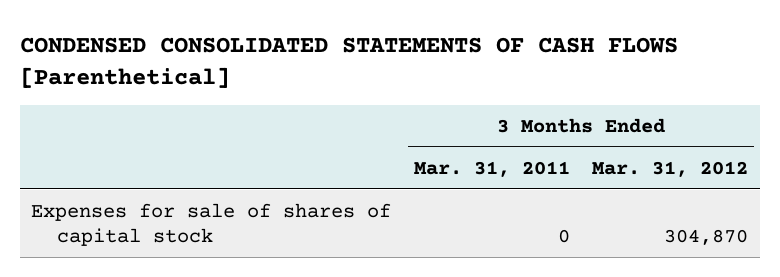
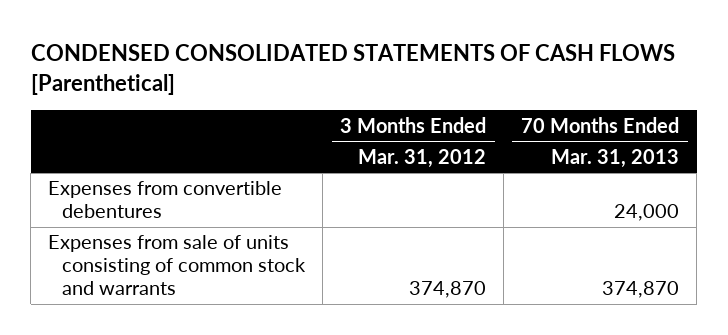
- | 3 Months Ended Mar. 31, 2011 | 3 Months Ended Mar. 31, 2012
+ | 3 Months Ended Mar. 31, 2012 | 70 Months Ended Mar. 31, 2013
- Expenses for sale of shares of capital stock | 0 | 304,870
+ Expenses from convertible debentures | | 24,000
+ Expenses from sale of units consisting of common stock and warrants | 374,870 | 374,870

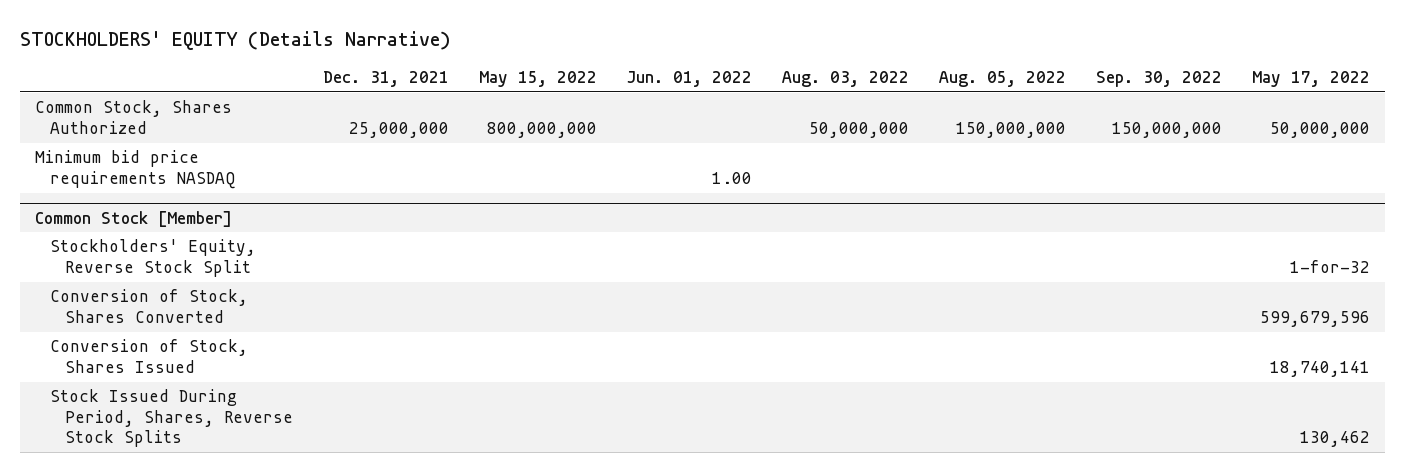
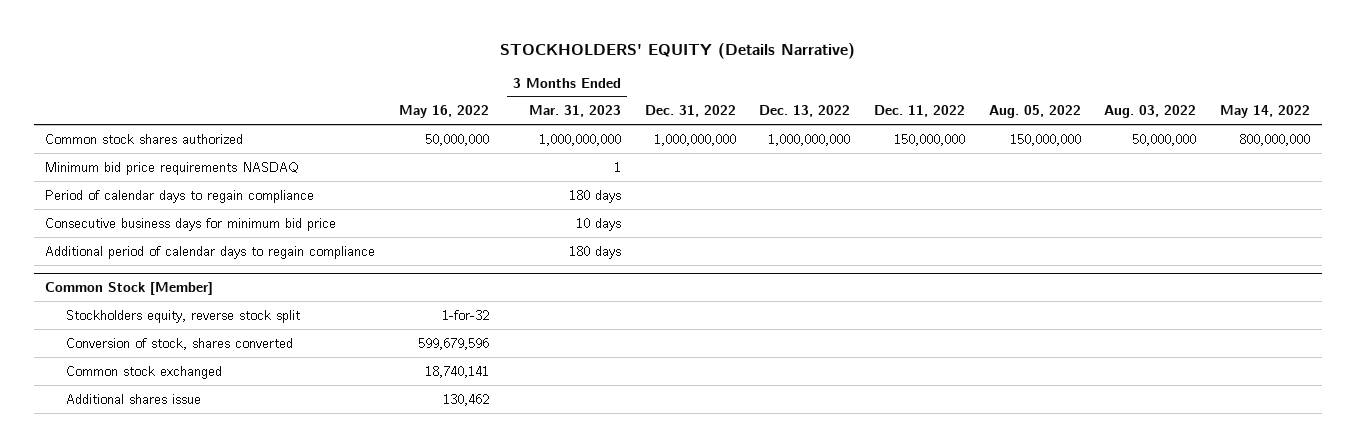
- | Dec. 31, 2021 | May 15, 2022 | Jun. 01, 2022 | Aug. 03, 2022 | Aug. 05, 2022 | Sep. 30, 2022 | May 17, 2022
+ | May 16, 2022 | 3 Months Ended Mar. 31, 2023 | Dec. 31, 2022 | Dec. 13, 2022 | Dec. 11, 2022 | Aug. 05, 2022 | Aug. 03, 2022 | May 14, 2022
- Common Stock, Shares Authorized | 25,000,000 | 800,000,000 | | 50,000,000 | 150,000,000 | 150,000,000 | 50,000,000
+ Common stock shares authorized | 50,000,000 | 1,000,000,000 | 1,000,000,000 | 1,000,000,000 | 150,000,000 | 150,000,000 | 50,000,000 | 800,000,000
+ Period of calendar days to regain compliance | | 180 days | | | | | |
+ Consecutive business days for minimum bid price | | 10 days | | | | | |
+ Additional period of calendar days to regain compliance | | 180 days | | | | | |
@ Common Stock [Member]
- Stockholders' Equity, Reverse Stock Split | | | | | | | 1-for-32
- Conversion of Stock, Shares Converted | | | | | | | 599,679,596
- Conversion of Stock, Shares Issued | | | | | | | 18,740,141
- Stock Issued During Period, Shares, Reverse Stock Splits | | | | | | | 130,462
+ Stockholders equity, reverse stock split | 1-for-32 | | | | | | |
+ Conversion of stock, shares converted | 599,679,596 | | | | | | |
+ Common stock exchanged | 18,740,141 | | | | | | |
+ Additional shares issue | 130,462 | | | | | | |

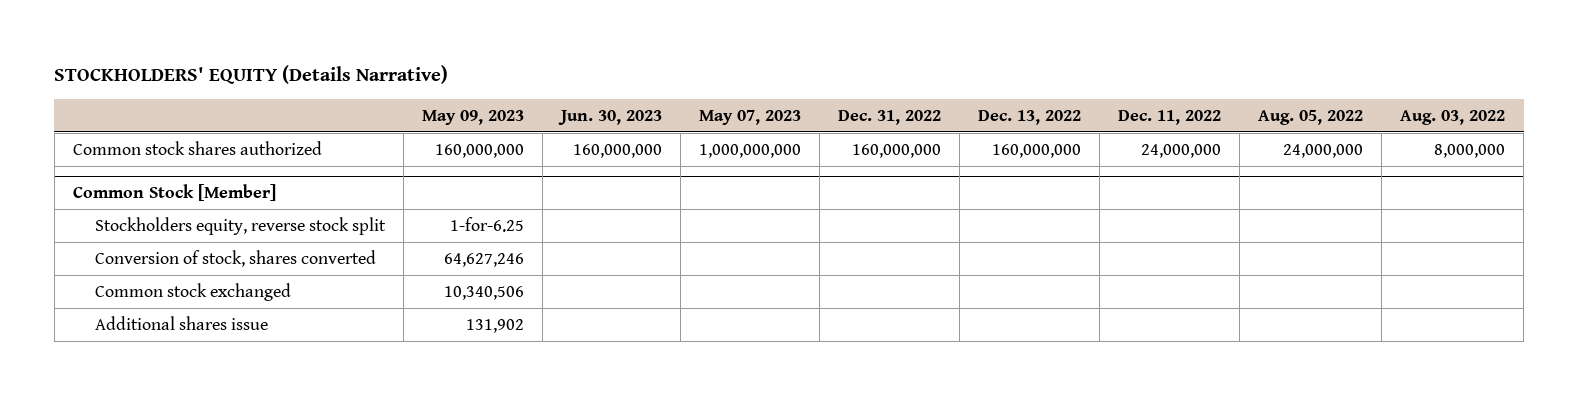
- | May 16, 2022 | 3 Months Ended Mar. 31, 2023 | Dec. 31, 2022 | Dec. 13, 2022 | Dec. 11, 2022 | Aug. 05, 2022 | Aug. 03, 2022 | May 14, 2022
+ | May 09, 2023 | Jun. 30, 2023 | May 07, 2023 | Dec. 31, 2022 | Dec. 13, 2022 | Dec. 11, 2022 | Aug. 05, 2022 | Aug. 03, 2022
- Common stock shares authorized | 50,000,000 | 1,000,000,000 | 1,000,000,000 | 1,000,000,000 | 150,000,000 | 150,000,000 | 50,000,000 | 800,000,000
- Minimum bid price requirements NASDAQ | | 1 | | | | | |
- Period of calendar days to regain compliance | | 180 days | | | | | |
- Consecutive business days for minimum bid price | | 10 days | | | | | |
- Additional period of calendar days to regain compliance | | 180 days | | | | | |
+ Common stock shares authorized | 160,000,000 | 160,000,000 | 1,000,000,000 | 160,000,000 | 160,000,000 | 24,000,000 | 24,000,000 | 8,000,000

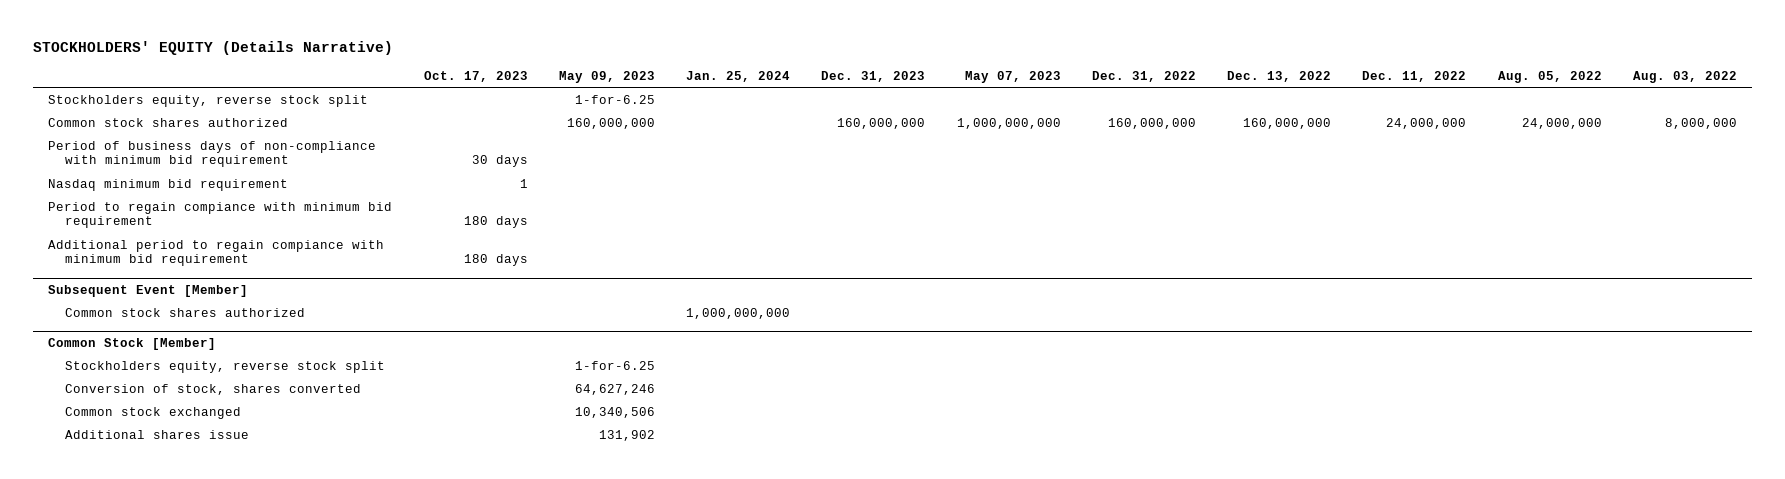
- | May 09, 2023 | Jun. 30, 2023 | May 07, 2023 | Dec. 31, 2022 | Dec. 13, 2022 | Dec. 11, 2022 | Aug. 05, 2022 | Aug. 03, 2022
+ | Oct. 17, 2023 | May 09, 2023 | Jan. 25, 2024 | Dec. 31, 2023 | May 07, 2023 | Dec. 31, 2022 | Dec. 13, 2022 | Dec. 11, 2022 | Aug. 05, 2022 | Aug. 03, 2022
+ Stockholders equity, reverse stock split | | 1-for-6.25 | | | | | | | |
+ Period of business days of non-compliance with minimum bid requirement | 30 days | | | | | | | | |
+ Nasdaq minimum bid requirement | 1 | | | | | | | | |
+ Period to regain compiance with minimum bid requirement | 180 days | | | | | | | | |
+ Additional period to regain compiance with minimum bid requirement | 180 days | | | | | | | | |
+ Subsequent Event [Member]
+ Common stock shares authorized | | | 1,000,000,000 | | | | | | |

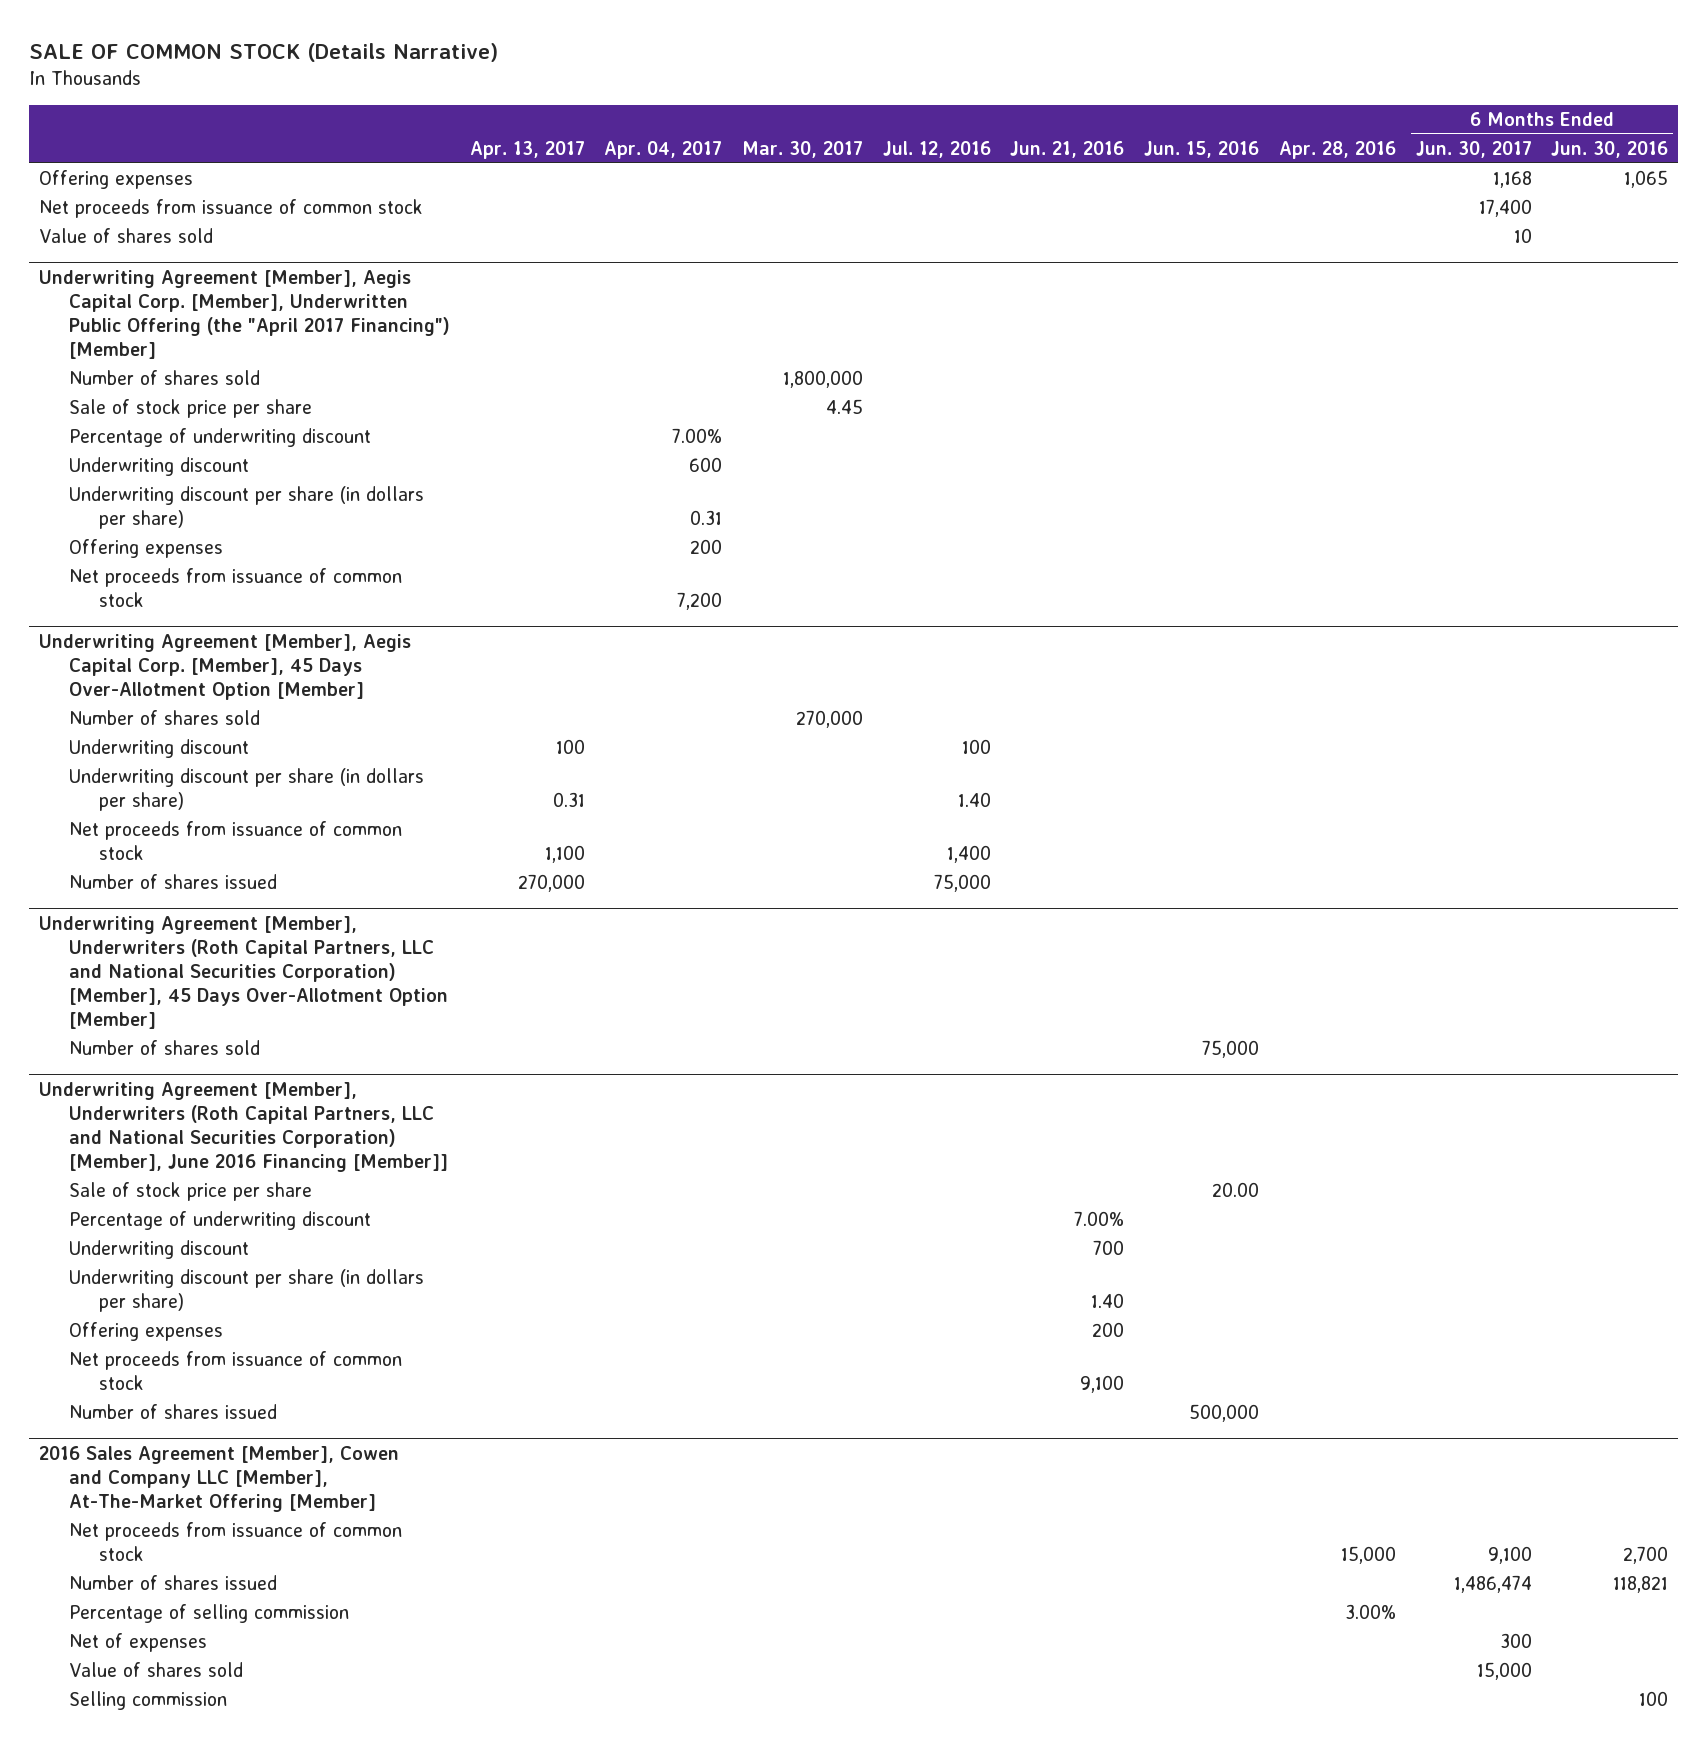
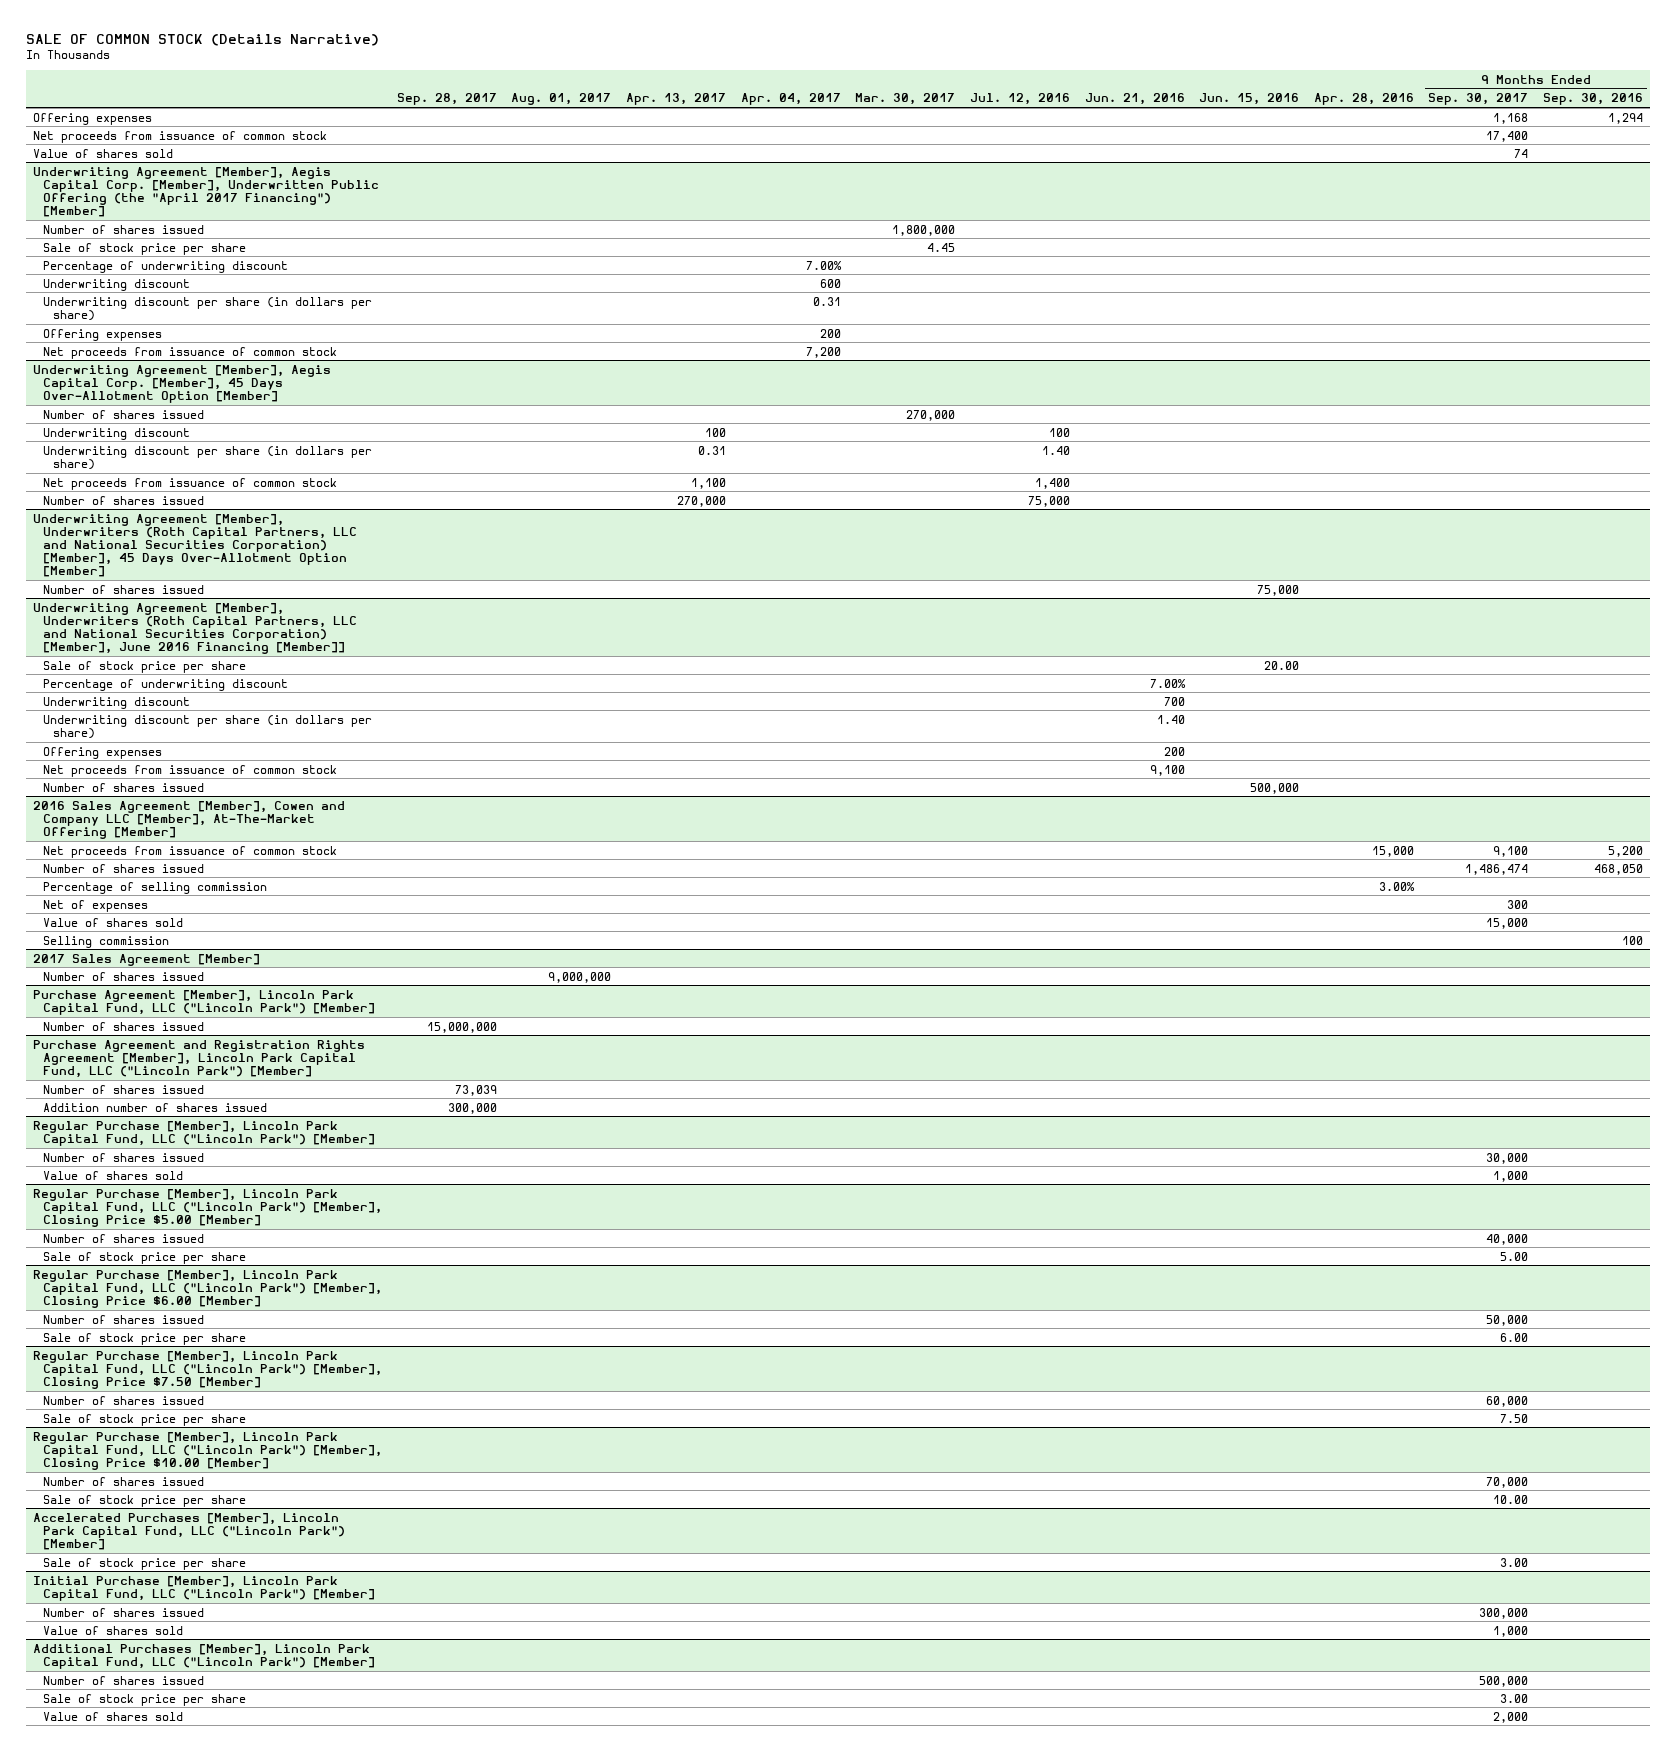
- | Apr. 13, 2017 | Apr. 04, 2017 | Mar. 30, 2017 | Jul. 12, 2016 | Jun. 21, 2016 | Jun. 15, 2016 | Apr. 28, 2016 | 6 Months Ended Jun. 30, 2017 | 6 Months Ended Jun. 30, 2016
+ | Sep. 28, 2017 | Aug. 01, 2017 | Apr. 13, 2017 | Apr. 04, 2017 | Mar. 30, 2017 | Jul. 12, 2016 | Jun. 21, 2016 | Jun. 15, 2016 | Apr. 28, 2016 | 9 Months Ended Sep. 30, 2017 | 9 Months Ended Sep. 30, 2016
@ Underwriting Agreement [Member], Aegis Capital Corp. [Member], Underwritten Public Offering (the "April 2017 Financing") [Member]
- Number of shares sold | | | 1,800,000 | | | | | |
+ Number of shares issued | | | | | 1,800,000 | | | | | |
@ Underwriting Agreement [Member], Aegis Capital Corp. [Member], 45 Days Over-Allotment Option [Member]
- Number of shares sold | | | 270,000 | | | | | |
+ Number of shares issued | | | | | 270,000 | | | | | |
@ Underwriting Agreement [Member], Underwriters (Roth Capital Partners, LLC and National Securities Corporation) [Member], 45 Days Over-Allotment Option [Member]
- Number of shares sold | | | | | | 75,000 | | |
+ Number of shares issued | | | | | | | | 75,000 | | |
+ 2017 Sales Agreement [Member]
+ Number of shares issued | | 9,000,000 | | | | | | | | |
+ Purchase Agreement [Member], Lincoln Park Capital Fund, LLC ("Lincoln Park") [Member]
+ Number of shares issued | 15,000,000 | | | | | | | | | |
+ Purchase Agreement and Registration Rights Agreement [Member], Lincoln Park Capital Fund, LLC ("Lincoln Park") [Member]
+ Number of shares issued | 73,039 | | | | | | | | | |
+ Addition number of shares issued | 300,000 | | | | | | | | | |
+ Regular Purchase [Member], Lincoln Park Capital Fund, LLC ("Lincoln Park") [Member]
+ Number of shares issued | | | | | | | | | | 30,000 |
+ Value of shares sold | | | | | | | | | | 1,000 |
+ Regular Purchase [Member], Lincoln Park Capital Fund, LLC ("Lincoln Park") [Member], Closing Price $5.00 [Member]
+ Number of shares issued | | | | | | | | | | 40,000 |
+ Sale of stock price per share | | | | | | | | | | 5.00 |
+ Regular Purchase [Member], Lincoln Park Capital Fund, LLC ("Lincoln Park") [Member], Closing Price $6.00 [Member]
+ Number of shares issued | | | | | | | | | | 50,000 |
+ Sale of stock price per share | | | | | | | | | | 6.00 |
+ Regular Purchase [Member], Lincoln Park Capital Fund, LLC ("Lincoln Park") [Member], Closing Price $7.50 [Member]
+ Number of shares issued | | | | | | | | | | 60,000 |
+ Sale of stock price per share | | | | | | | | | | 7.50 |
+ Regular Purchase [Member], Lincoln Park Capital Fund, LLC ("Lincoln Park") [Member], Closing Price $10.00 [Member]
+ Number of shares issued | | | | | | | | | | 70,000 |
+ Sale of stock price per share | | | | | | | | | | 10.00 |
+ Accelerated Purchases [Member], Lincoln Park Capital Fund, LLC ("Lincoln Park") [Member]
+ Sale of stock price per share | | | | | | | | | | 3.00 |
+ Initial Purchase [Member], Lincoln Park Capital Fund, LLC ("Lincoln Park") [Member]
+ Number of shares issued | | | | | | | | | | 300,000 |
+ Value of shares sold | | | | | | | | | | 1,000 |
+ Additional Purchases [Member], Lincoln Park Capital Fund, LLC ("Lincoln Park") [Member]
+ Number of shares issued | | | | | | | | | | 500,000 |
+ Sale of stock price per share | | | | | | | | | | 3.00 |
+ Value of shares sold | | | | | | | | | | 2,000 |

